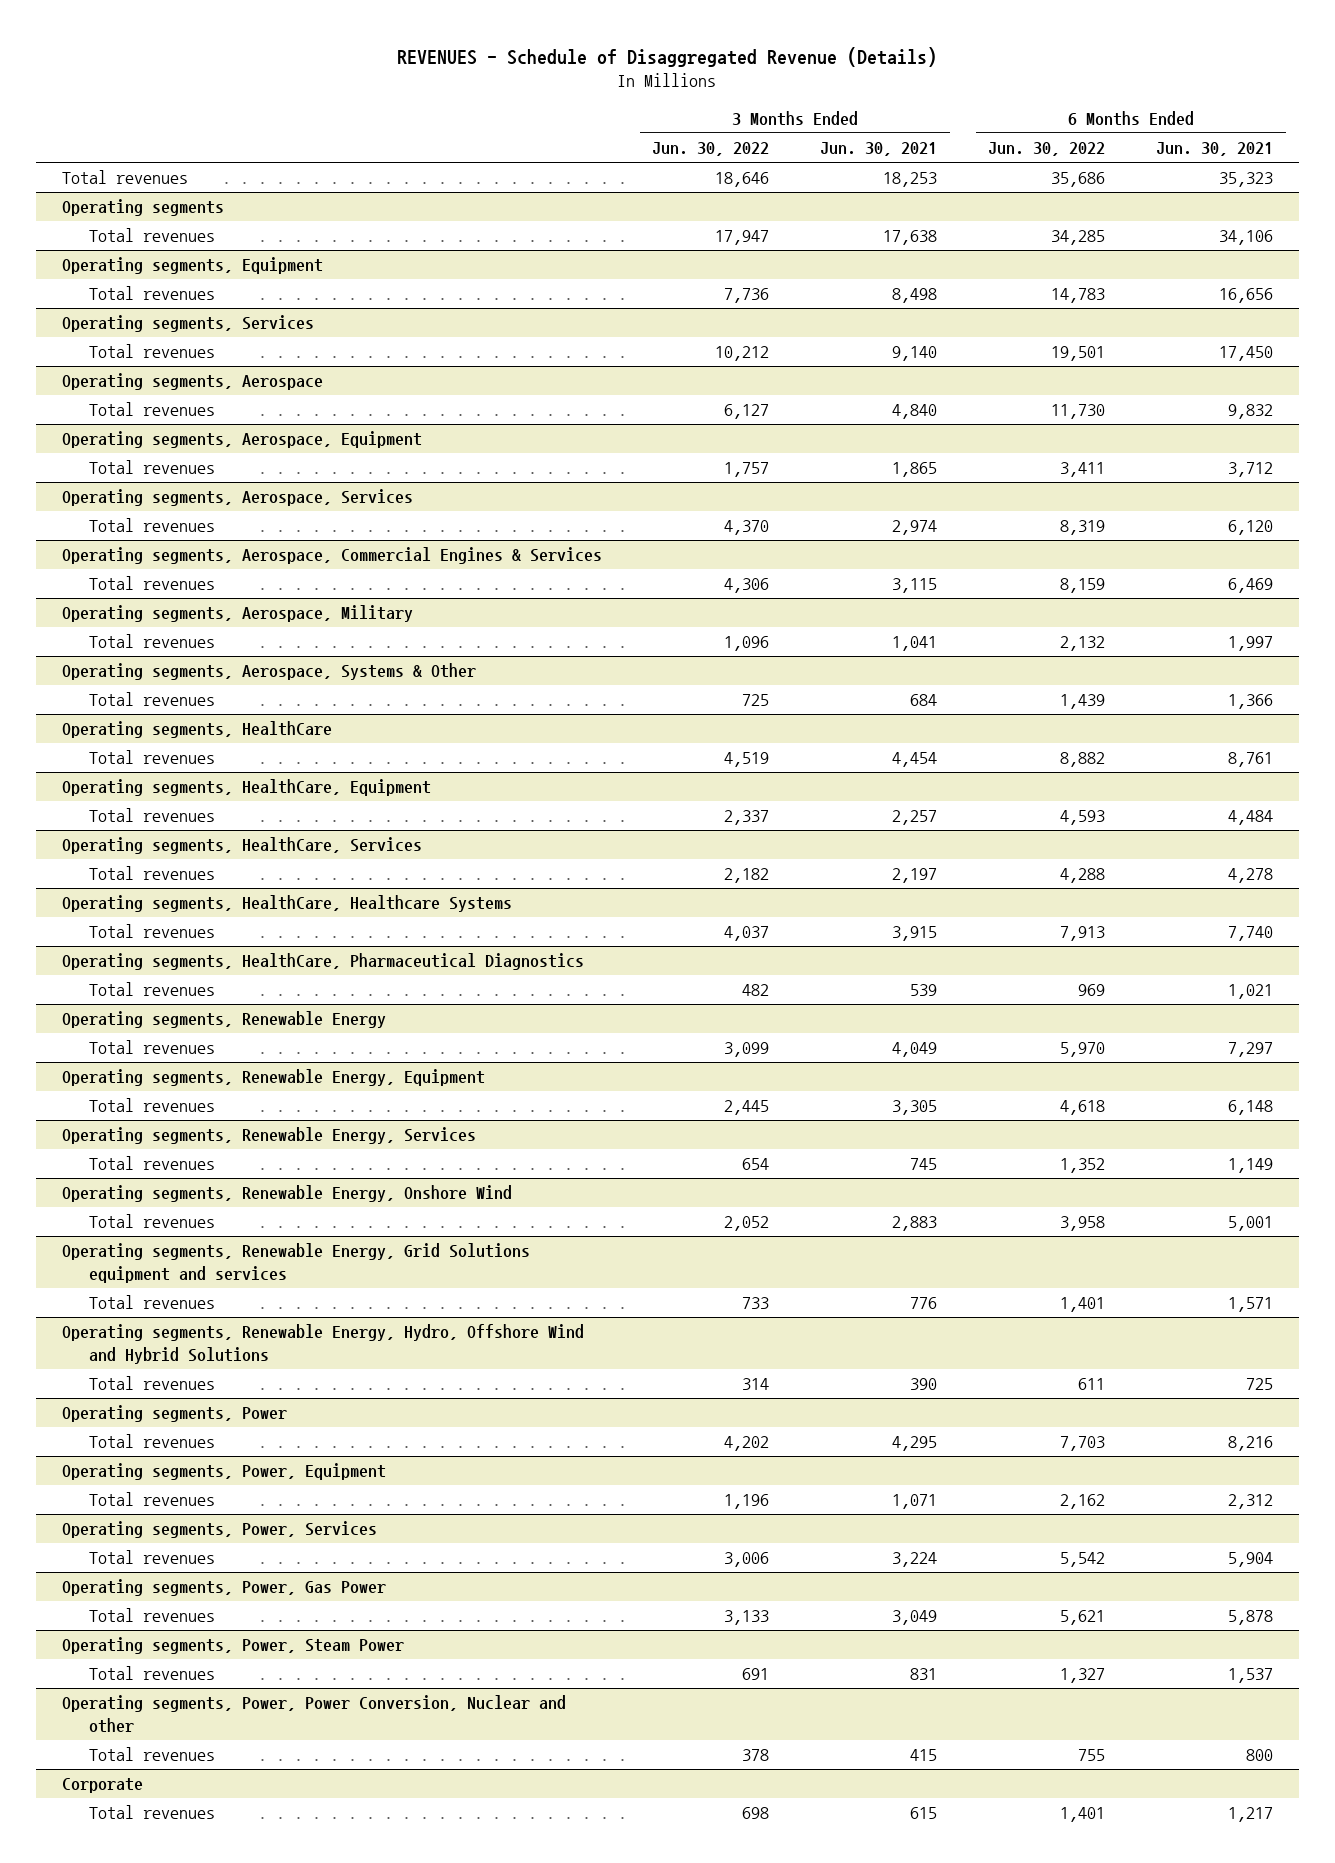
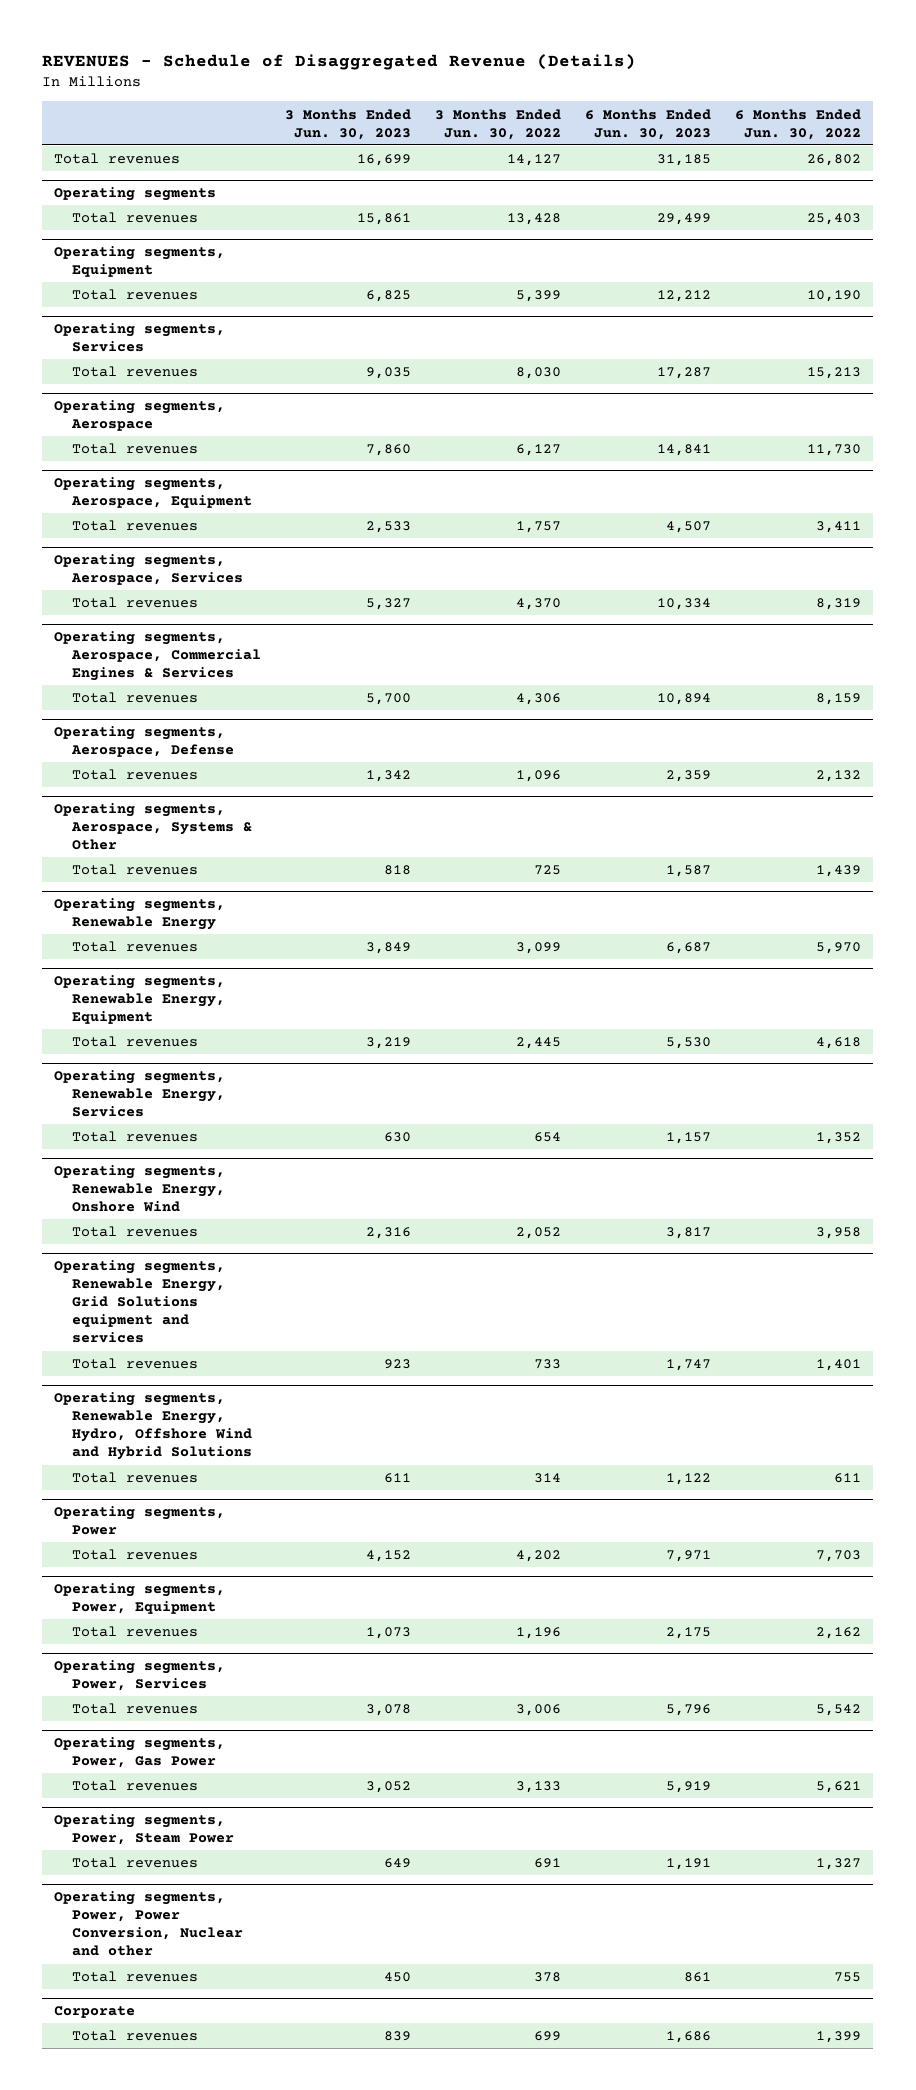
- | 3 Months Ended Jun. 30, 2022 | 3 Months Ended Jun. 30, 2021 | 6 Months Ended Jun. 30, 2022 | 6 Months Ended Jun. 30, 2021
+ | 3 Months Ended Jun. 30, 2023 | 3 Months Ended Jun. 30, 2022 | 6 Months Ended Jun. 30, 2023 | 6 Months Ended Jun. 30, 2022
- Total revenues | 18,646 | 18,253 | 35,686 | 35,323
+ Total revenues | 16,699 | 14,127 | 31,185 | 26,802
@ Operating segments
- Total revenues | 17,947 | 17,638 | 34,285 | 34,106
+ Total revenues | 15,861 | 13,428 | 29,499 | 25,403
@ Operating segments, Equipment
- Total revenues | 7,736 | 8,498 | 14,783 | 16,656
+ Total revenues | 6,825 | 5,399 | 12,212 | 10,190
@ Operating segments, Services
- Total revenues | 10,212 | 9,140 | 19,501 | 17,450
+ Total revenues | 9,035 | 8,030 | 17,287 | 15,213
- Operating segments, Aerospace, Military
+ Operating segments, Aerospace, Defense
- Operating segments, HealthCare
- Total revenues | 4,519 | 4,454 | 8,882 | 8,761
- Operating segments, HealthCare, Equipment
- Total revenues | 2,337 | 2,257 | 4,593 | 4,484
- Operating segments, HealthCare, Services
- Total revenues | 2,182 | 2,197 | 4,288 | 4,278
- Operating segments, HealthCare, Healthcare Systems
- Total revenues | 4,037 | 3,915 | 7,913 | 7,740
- Operating segments, HealthCare, Pharmaceutical Diagnostics
- Total revenues | 482 | 539 | 969 | 1,021
@ Corporate
- Total revenues | 698 | 615 | 1,401 | 1,217
+ Total revenues | 839 | 699 | 1,686 | 1,399

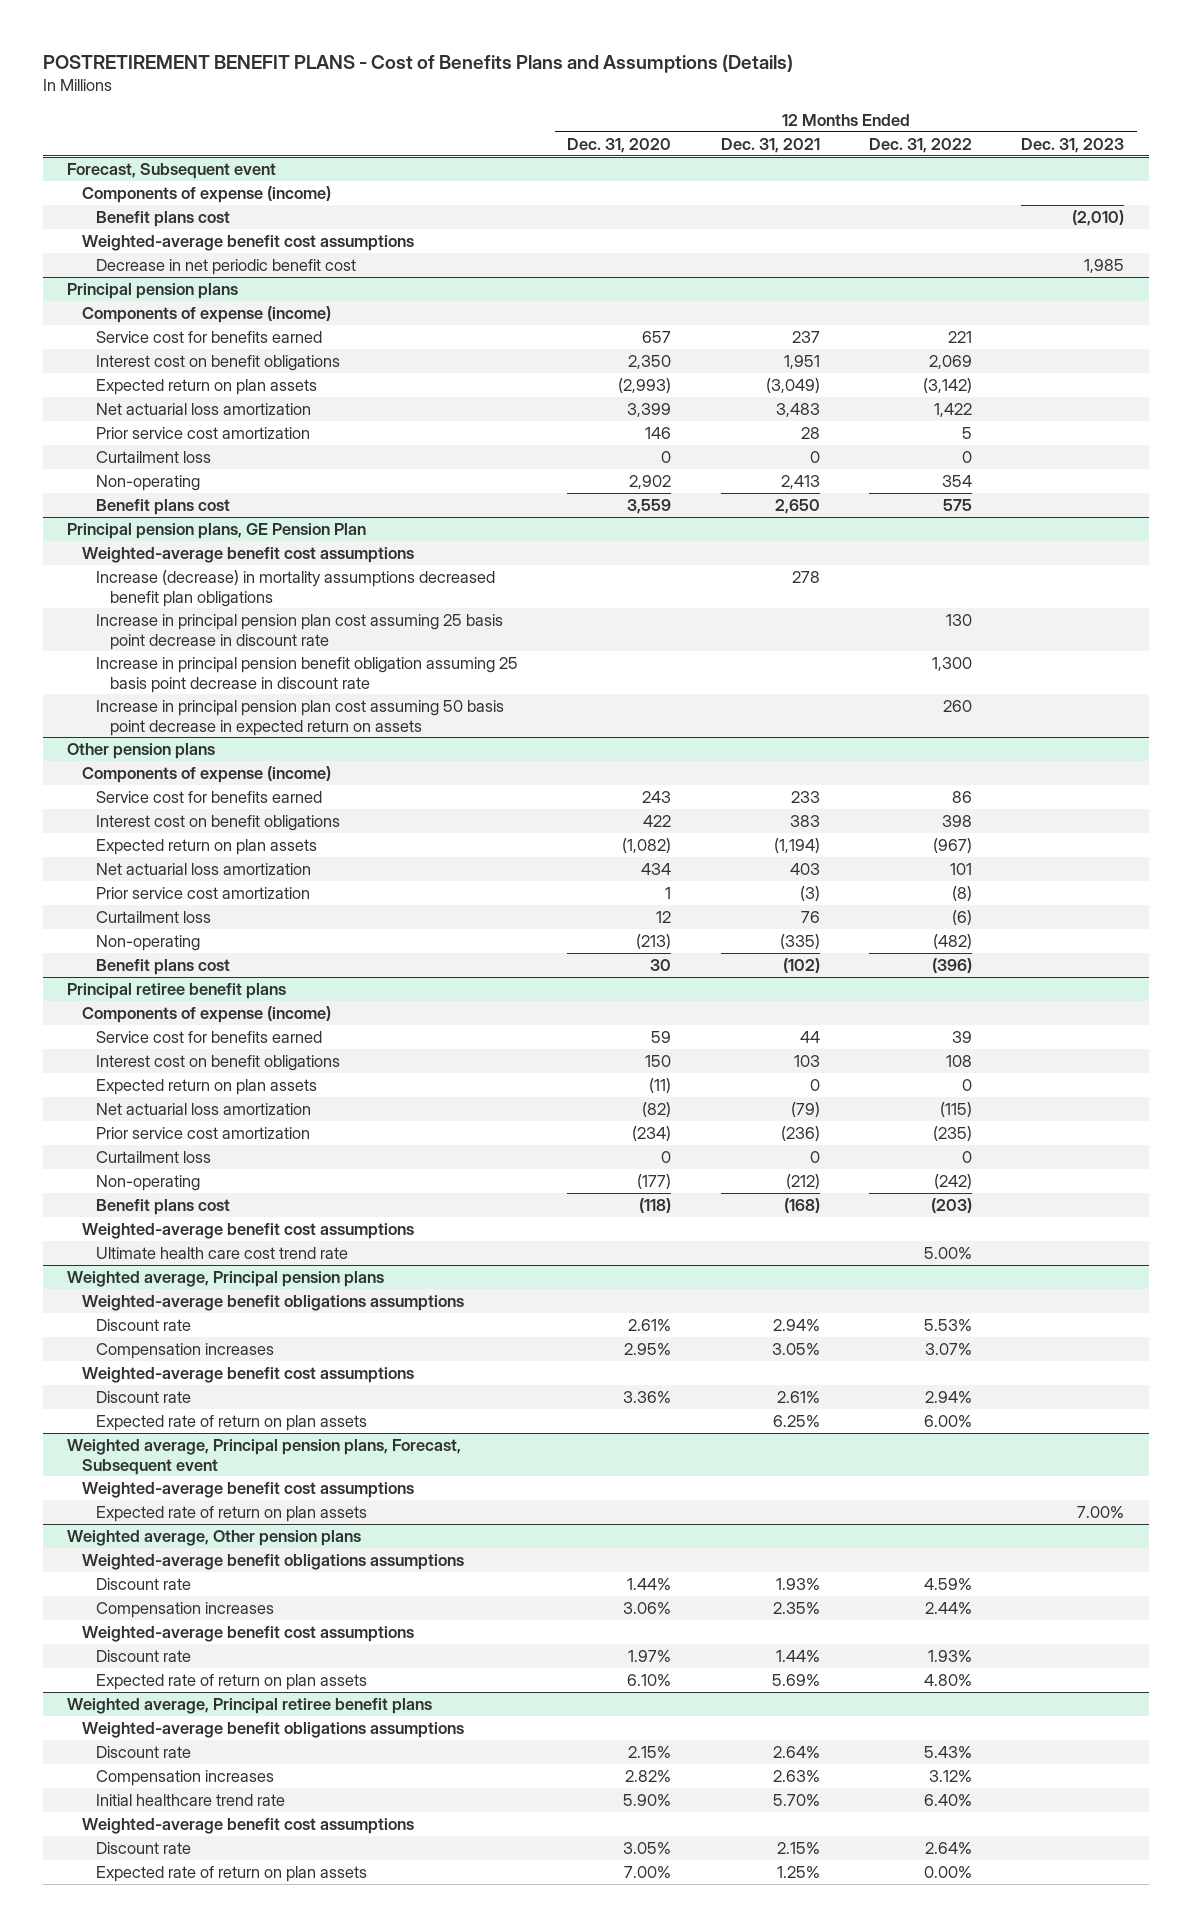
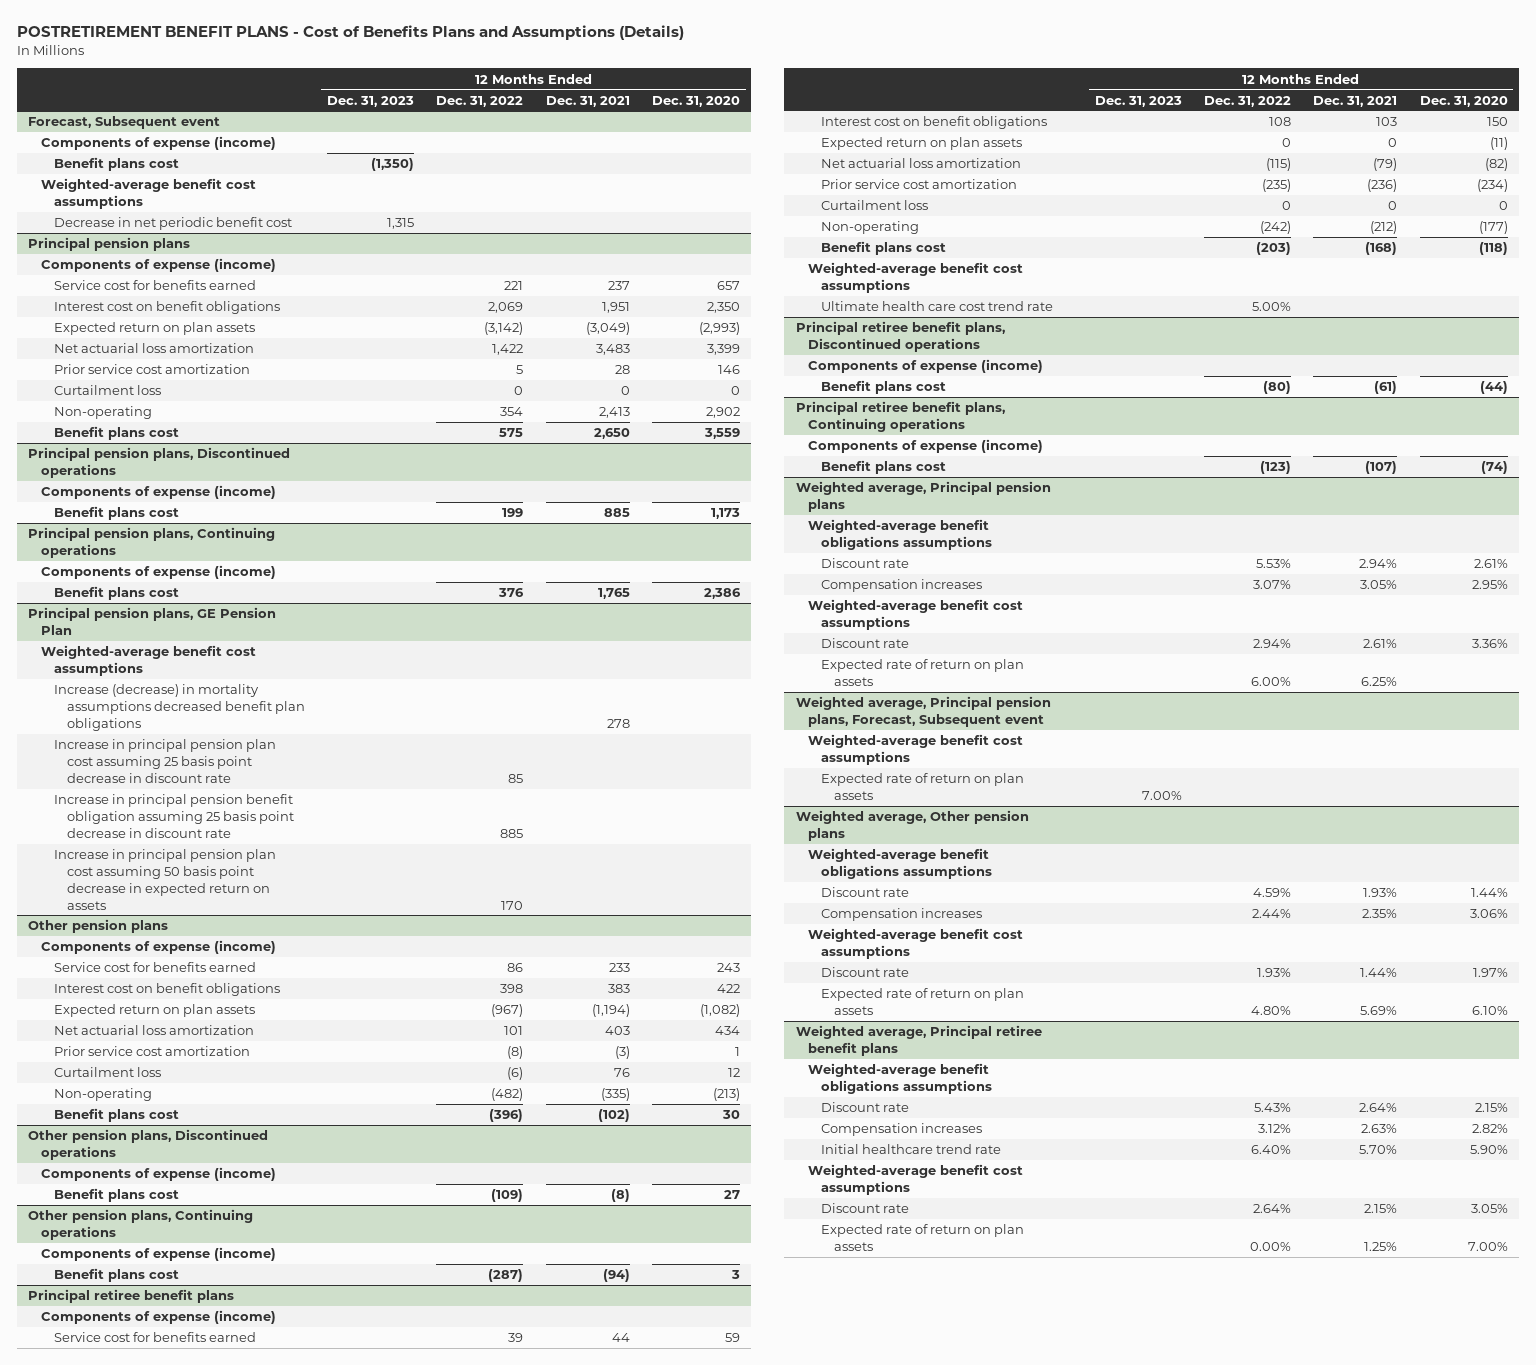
- | 12 Months Ended Dec. 31, 2020 | 12 Months Ended Dec. 31, 2021 | 12 Months Ended Dec. 31, 2022 | 12 Months Ended Dec. 31, 2023
+ | 12 Months Ended Dec. 31, 2023 | 12 Months Ended Dec. 31, 2022 | 12 Months Ended Dec. 31, 2021 | 12 Months Ended Dec. 31, 2020
@ Forecast, Subsequent event
- Benefit plans cost | | | | (2,010)
+ Benefit plans cost | (1,350) | | |
- Decrease in net periodic benefit cost | | | | 1,985
+ Decrease in net periodic benefit cost | 1,315 | | |
+ Principal pension plans, Discontinued operations
+ Components of expense (income)
+ Benefit plans cost | | 199 | 885 | 1,173
+ Principal pension plans, Continuing operations
+ Components of expense (income)
+ Benefit plans cost | | 376 | 1,765 | 2,386
@ Principal pension plans, GE Pension Plan
- Increase in principal pension plan cost assuming 25 basis point decrease in discount rate | | | 130 |
- Increase in principal pension benefit obligation assuming 25 basis point decrease in discount rate | | | 1,300 |
- Increase in principal pension plan cost assuming 50 basis point decrease in expected return on assets | | | 260 |
+ Increase in principal pension plan cost assuming 25 basis point decrease in discount rate | | 85 | |
+ Increase in principal pension benefit obligation assuming 25 basis point decrease in discount rate | | 885 | |
+ Increase in principal pension plan cost assuming 50 basis point decrease in expected return on assets | | 170 | |
+ Other pension plans, Discontinued operations
+ Components of expense (income)
+ Benefit plans cost | | (109) | (8) | 27
+ Other pension plans, Continuing operations
+ Components of expense (income)
+ Benefit plans cost | | (287) | (94) | 3
+ Principal retiree benefit plans, Discontinued operations
+ Components of expense (income)
+ Benefit plans cost | | (80) | (61) | (44)
+ Principal retiree benefit plans, Continuing operations
+ Components of expense (income)
+ Benefit plans cost | | (123) | (107) | (74)

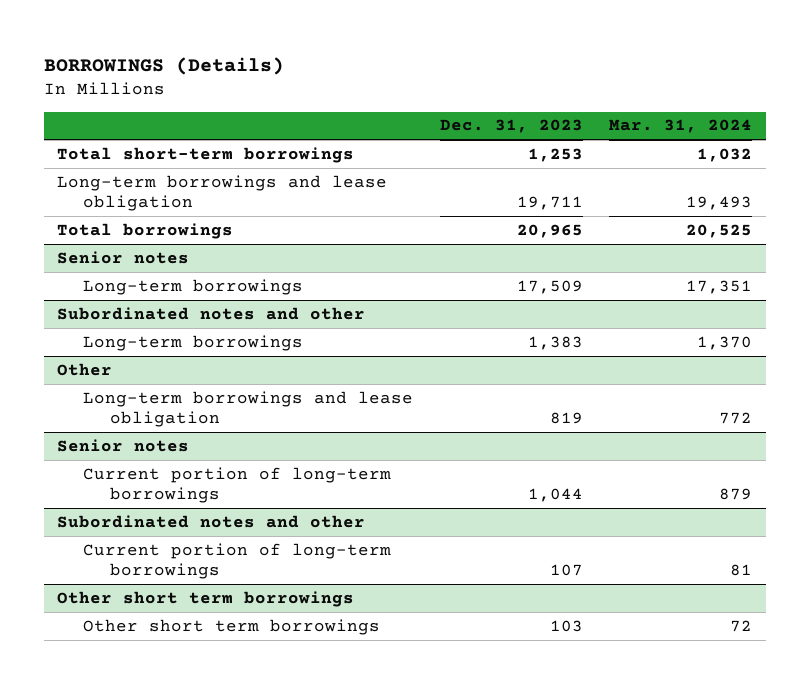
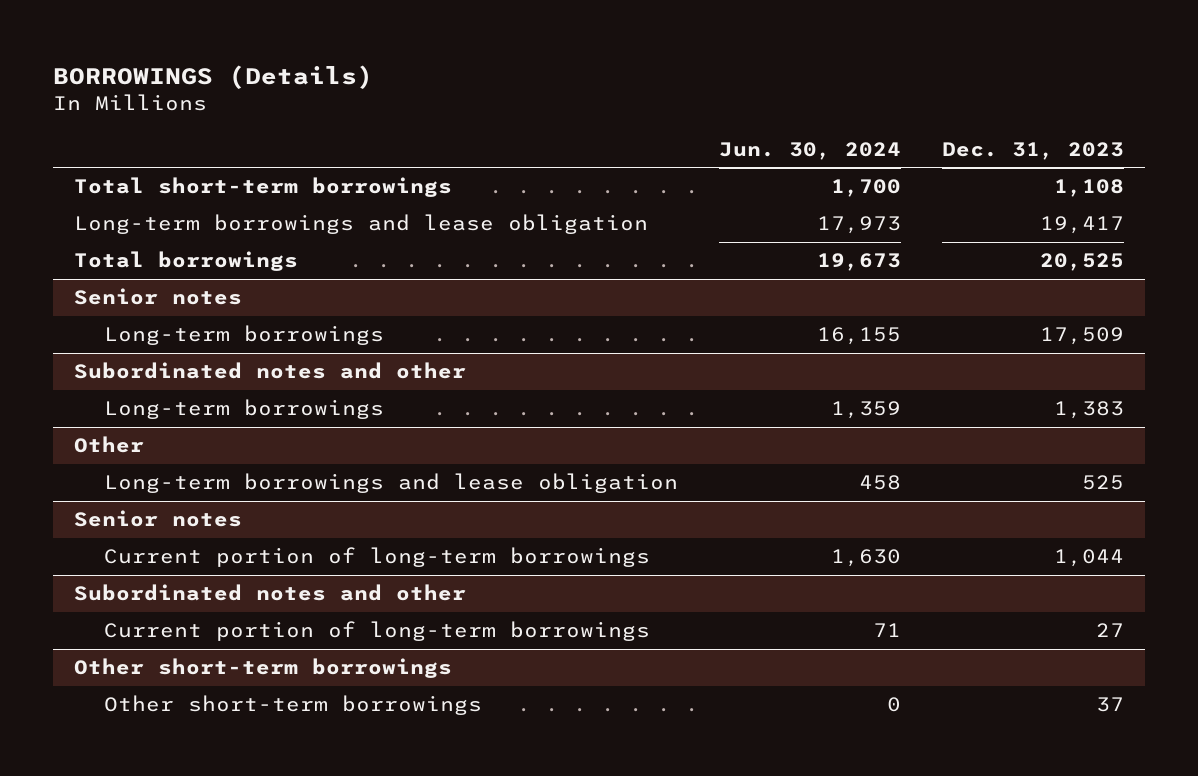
- | Dec. 31, 2023 | Mar. 31, 2024
+ | Jun. 30, 2024 | Dec. 31, 2023
- Total short-term borrowings | 1,253 | 1,032
- Long-term borrowings and lease obligation | 19,711 | 19,493
- Total borrowings | 20,965 | 20,525
+ Total short-term borrowings | 1,700 | 1,108
+ Long-term borrowings and lease obligation | 17,973 | 19,417
+ Total borrowings | 19,673 | 20,525
@ Other
- Long-term borrowings and lease obligation | 819 | 772
+ Long-term borrowings and lease obligation | 458 | 525
@ Subordinated notes and other
- Current portion of long-term borrowings | 107 | 81
- Other short term borrowings
- Other short term borrowings | 103 | 72
@ Subordinated notes and other
+ Current portion of long-term borrowings | 71 | 27
+ Other short-term borrowings
+ Other short-term borrowings | 0 | 37

